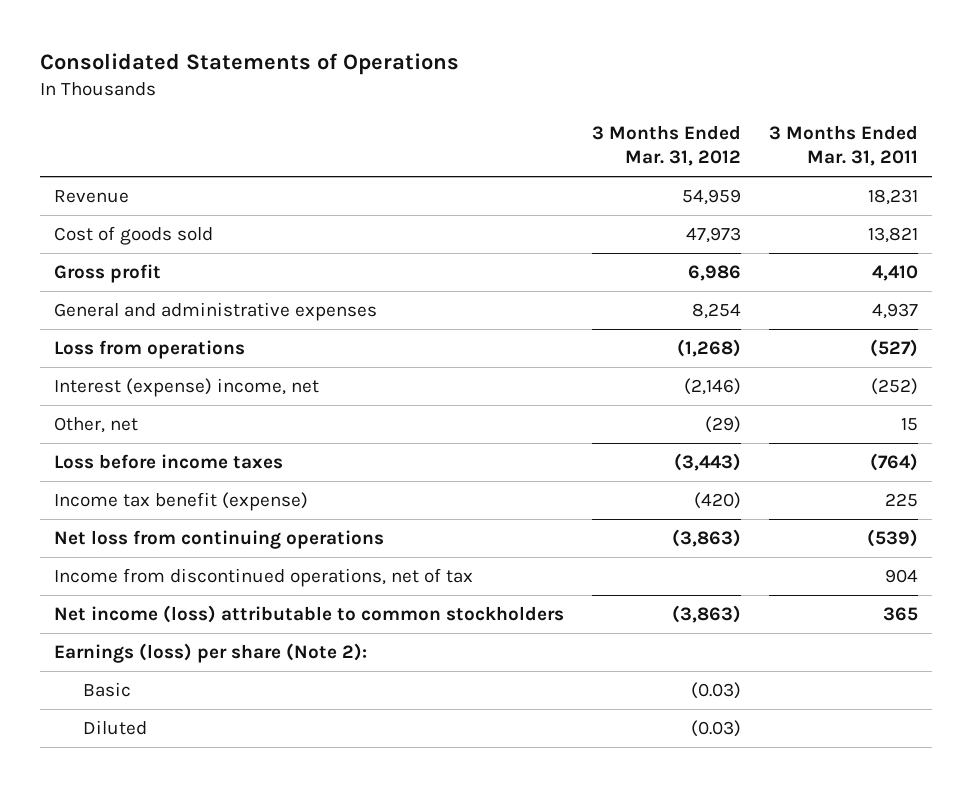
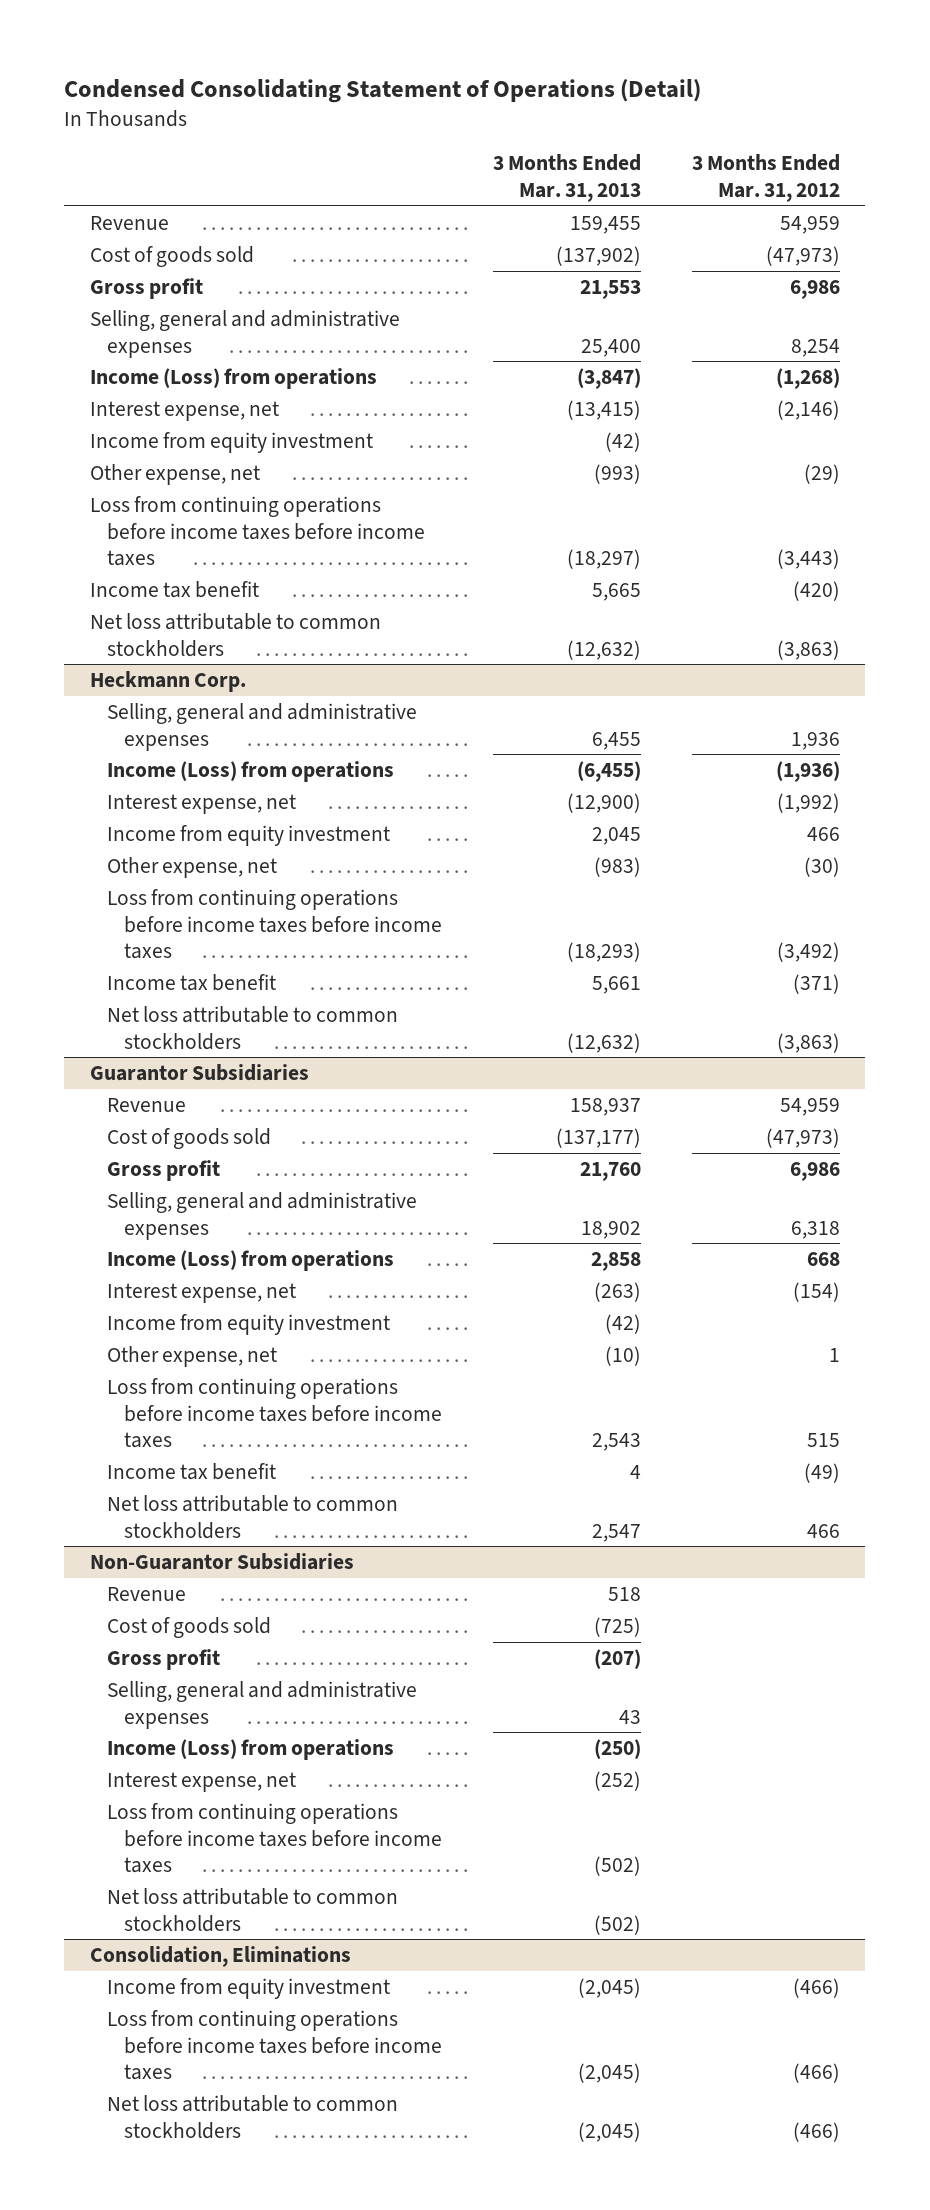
- Consolidated Statements of Operations
+ Condensed Consolidating Statement of Operations (Detail)
- | 3 Months Ended Mar. 31, 2012 | 3 Months Ended Mar. 31, 2011
+ | 3 Months Ended Mar. 31, 2013 | 3 Months Ended Mar. 31, 2012
- Cost of goods sold | 47,973 | 13,821
+ Cost of goods sold | (137,902) | (47,973)
- General and administrative expenses | 8,254 | 4,937
- Loss from operations | (1,268) | (527)
- Interest (expense) income, net | (2,146) | (252)
- Other, net | (29) | 15
- Loss before income taxes | (3,443) | (764)
- Income tax benefit (expense) | (420) | 225
- Net loss from continuing operations | (3,863) | (539)
- Income from discontinued operations, net of tax | | 904
- Net income (loss) attributable to common stockholders | (3,863) | 365
- Earnings (loss) per share (Note 2):
- Basic | (0.03) |
- Diluted | (0.03) |
+ Selling, general and administrative expenses | 25,400 | 8,254
+ Income (Loss) from operations | (3,847) | (1,268)
+ Interest expense, net | (13,415) | (2,146)
+ Income from equity investment | (42) |
+ Other expense, net | (993) | (29)
+ Loss from continuing operations before income taxes before income taxes | (18,297) | (3,443)
+ Income tax benefit | 5,665 | (420)
+ Net loss attributable to common stockholders | (12,632) | (3,863)
+ Heckmann Corp.
+ Selling, general and administrative expenses | 6,455 | 1,936
+ Income (Loss) from operations | (6,455) | (1,936)
+ Interest expense, net | (12,900) | (1,992)
+ Income from equity investment | 2,045 | 466
+ Other expense, net | (983) | (30)
+ Loss from continuing operations before income taxes before income taxes | (18,293) | (3,492)
+ Income tax benefit | 5,661 | (371)
+ Net loss attributable to common stockholders | (12,632) | (3,863)
+ Guarantor Subsidiaries
+ Revenue | 158,937 | 54,959
+ Cost of goods sold | (137,177) | (47,973)
+ Gross profit | 21,760 | 6,986
+ Selling, general and administrative expenses | 18,902 | 6,318
+ Income (Loss) from operations | 2,858 | 668
+ Interest expense, net | (263) | (154)
+ Income from equity investment | (42) |
+ Other expense, net | (10) | 1
+ Loss from continuing operations before income taxes before income taxes | 2,543 | 515
+ Income tax benefit | 4 | (49)
+ Net loss attributable to common stockholders | 2,547 | 466
+ Non-Guarantor Subsidiaries
+ Revenue | 518 |
+ Cost of goods sold | (725) |
+ Gross profit | (207) |
+ Selling, general and administrative expenses | 43 |
+ Income (Loss) from operations | (250) |
+ Interest expense, net | (252) |
+ Loss from continuing operations before income taxes before income taxes | (502) |
+ Net loss attributable to common stockholders | (502) |
+ Consolidation, Eliminations
+ Income from equity investment | (2,045) | (466)
+ Loss from continuing operations before income taxes before income taxes | (2,045) | (466)
+ Net loss attributable to common stockholders | (2,045) | (466)

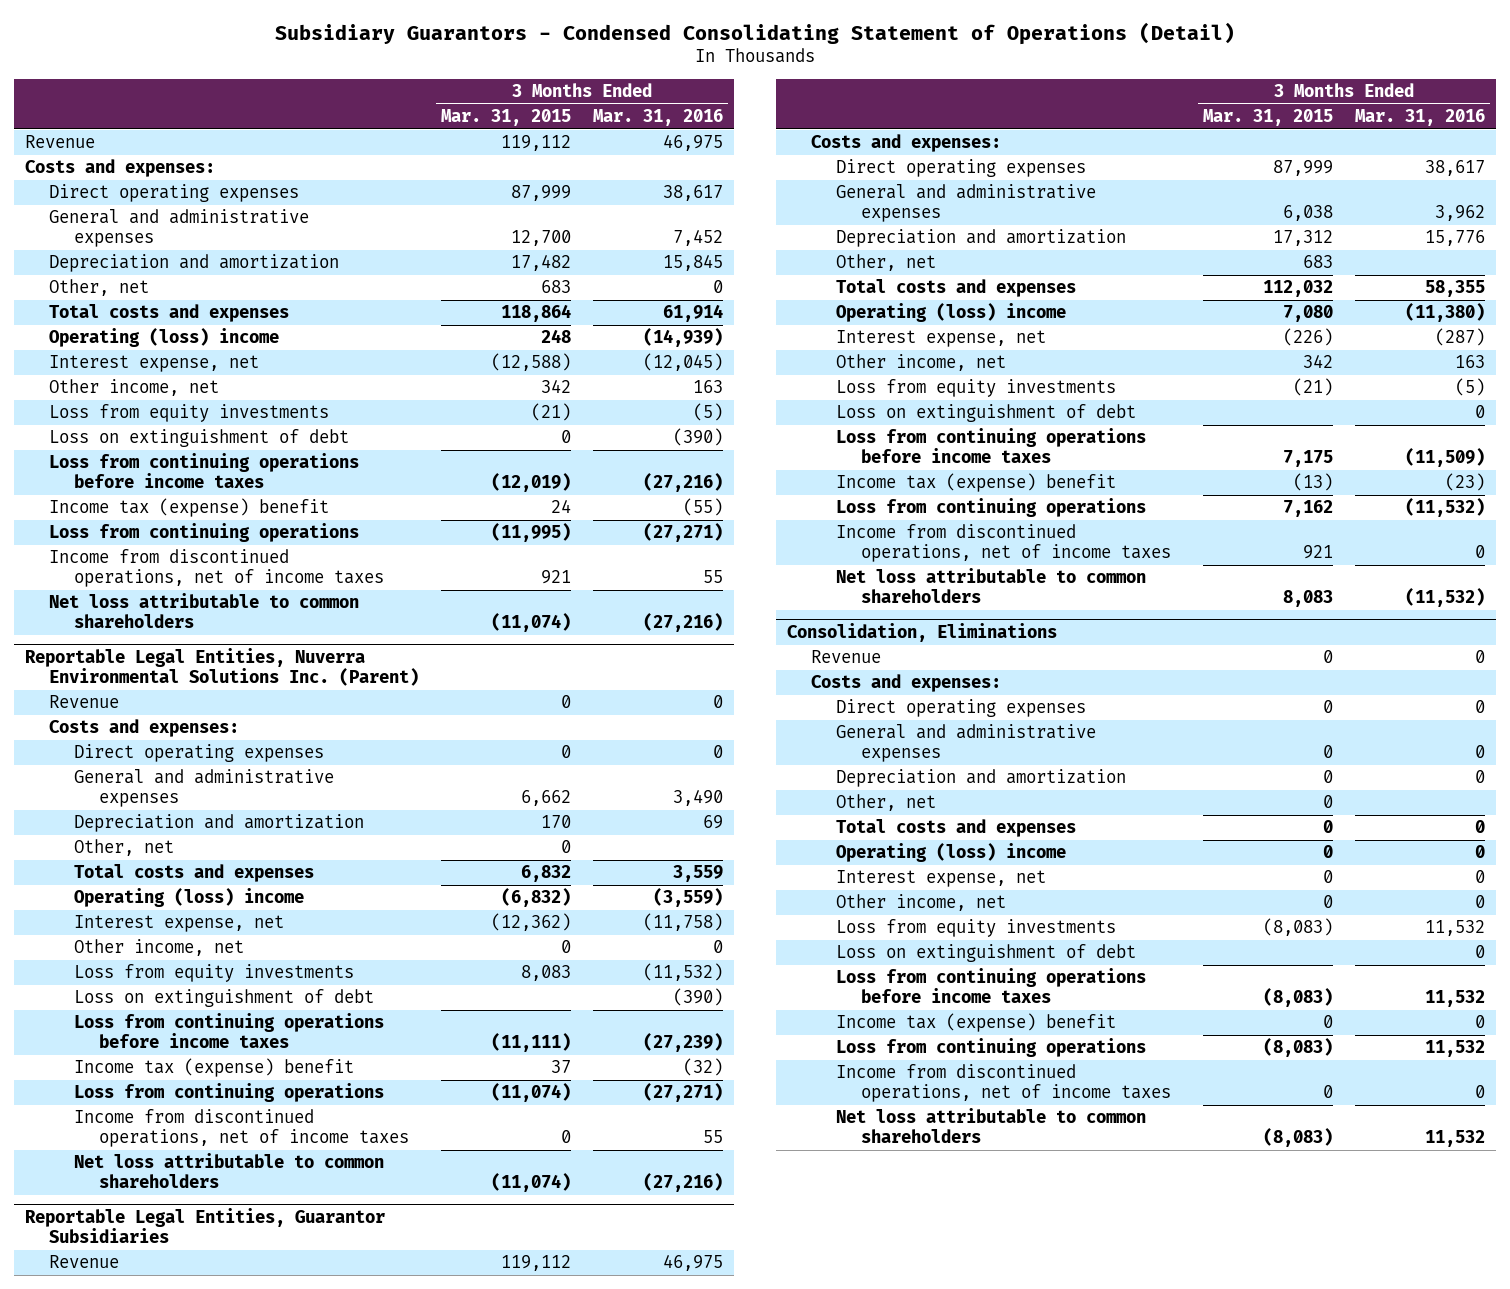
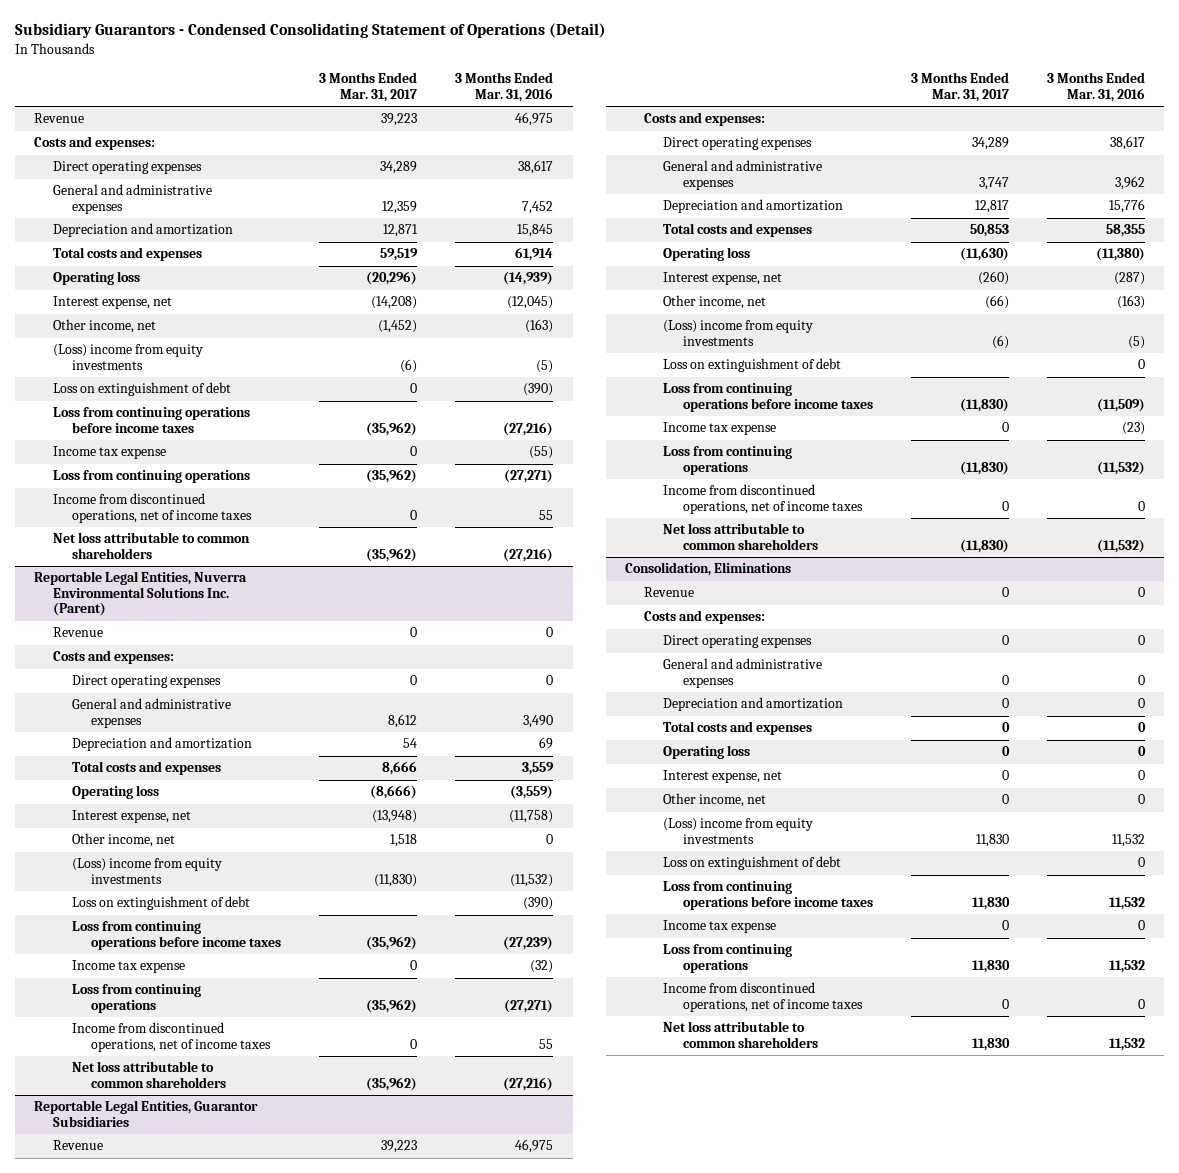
- | 3 Months Ended Mar. 31, 2015 | 3 Months Ended Mar. 31, 2016
+ | 3 Months Ended Mar. 31, 2017 | 3 Months Ended Mar. 31, 2016
- Other, net | 683 | 0
- Operating (loss) income | 248 | (14,939)
+ Operating loss | (20,296) | (14,939)
- Other income, net | 342 | 163
- Loss from equity investments | (21) | (5)
+ Other income, net | (1,452) | (163)
+ (Loss) income from equity investments | (6) | (5)
- Income tax (expense) benefit | 24 | (55)
+ Income tax expense | 0 | (55)
@ Reportable Legal Entities, Nuverra Environmental Solutions Inc. (Parent)
- Other, net | 0 |
- Operating (loss) income | (6,832) | (3,559)
+ Operating loss | (8,666) | (3,559)
- Loss from equity investments | 8,083 | (11,532)
+ (Loss) income from equity investments | (11,830) | (11,532)
- Income tax (expense) benefit | 37 | (32)
+ Income tax expense | 0 | (32)
@ Reportable Legal Entities, Guarantor Subsidiaries
- Other, net | 683 |
- Operating (loss) income | 7,080 | (11,380)
+ Operating loss | (11,630) | (11,380)
- Other income, net | 342 | 163
- Loss from equity investments | (21) | (5)
+ Other income, net | (66) | (163)
+ (Loss) income from equity investments | (6) | (5)
- Income tax (expense) benefit | (13) | (23)
+ Income tax expense | 0 | (23)
@ Consolidation, Eliminations
- Other, net | 0 |
- Operating (loss) income | 0 | 0
+ Operating loss | 0 | 0
- Loss from equity investments | (8,083) | 11,532
+ (Loss) income from equity investments | 11,830 | 11,532
- Income tax (expense) benefit | 0 | 0
+ Income tax expense | 0 | 0

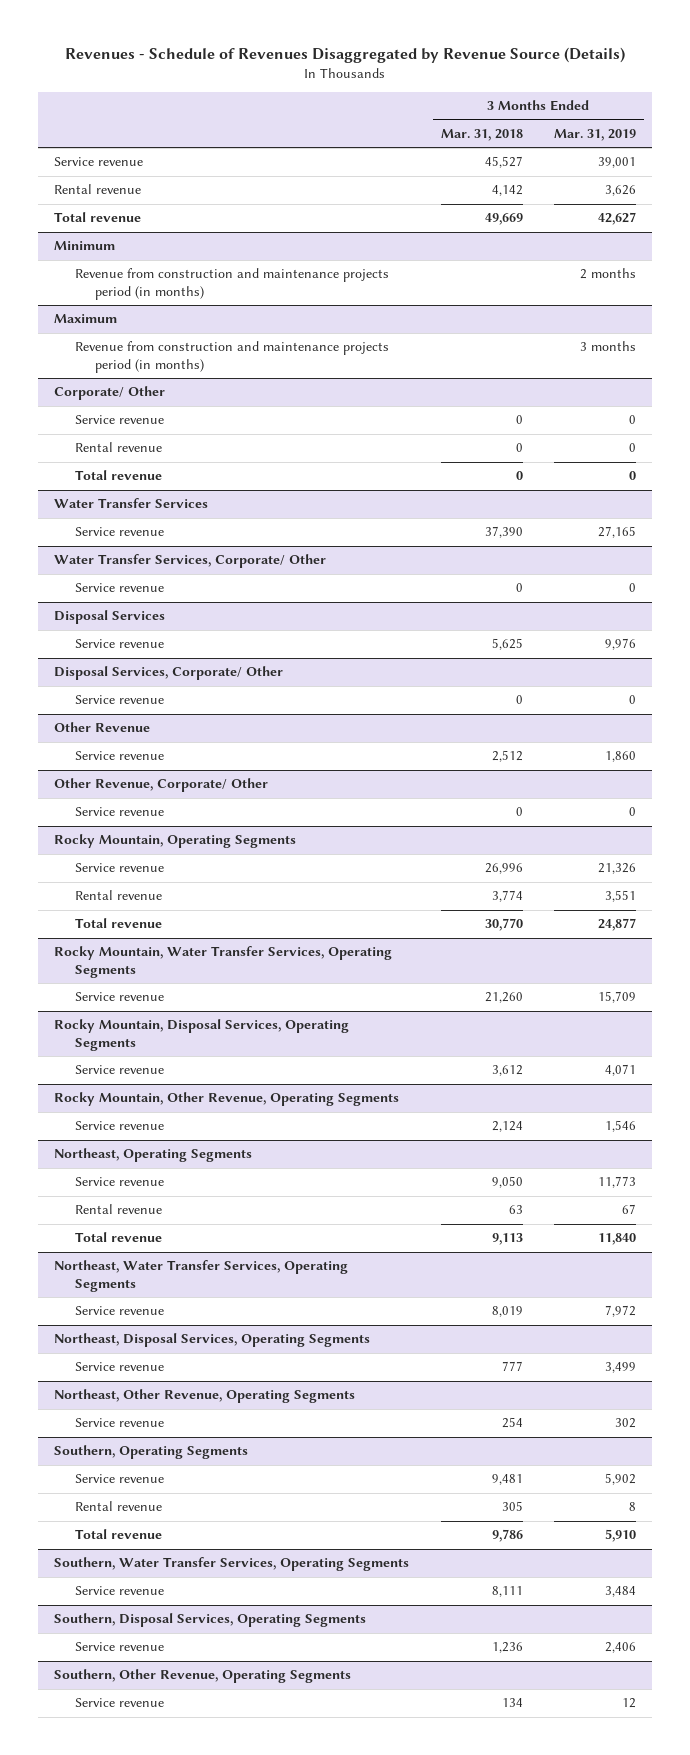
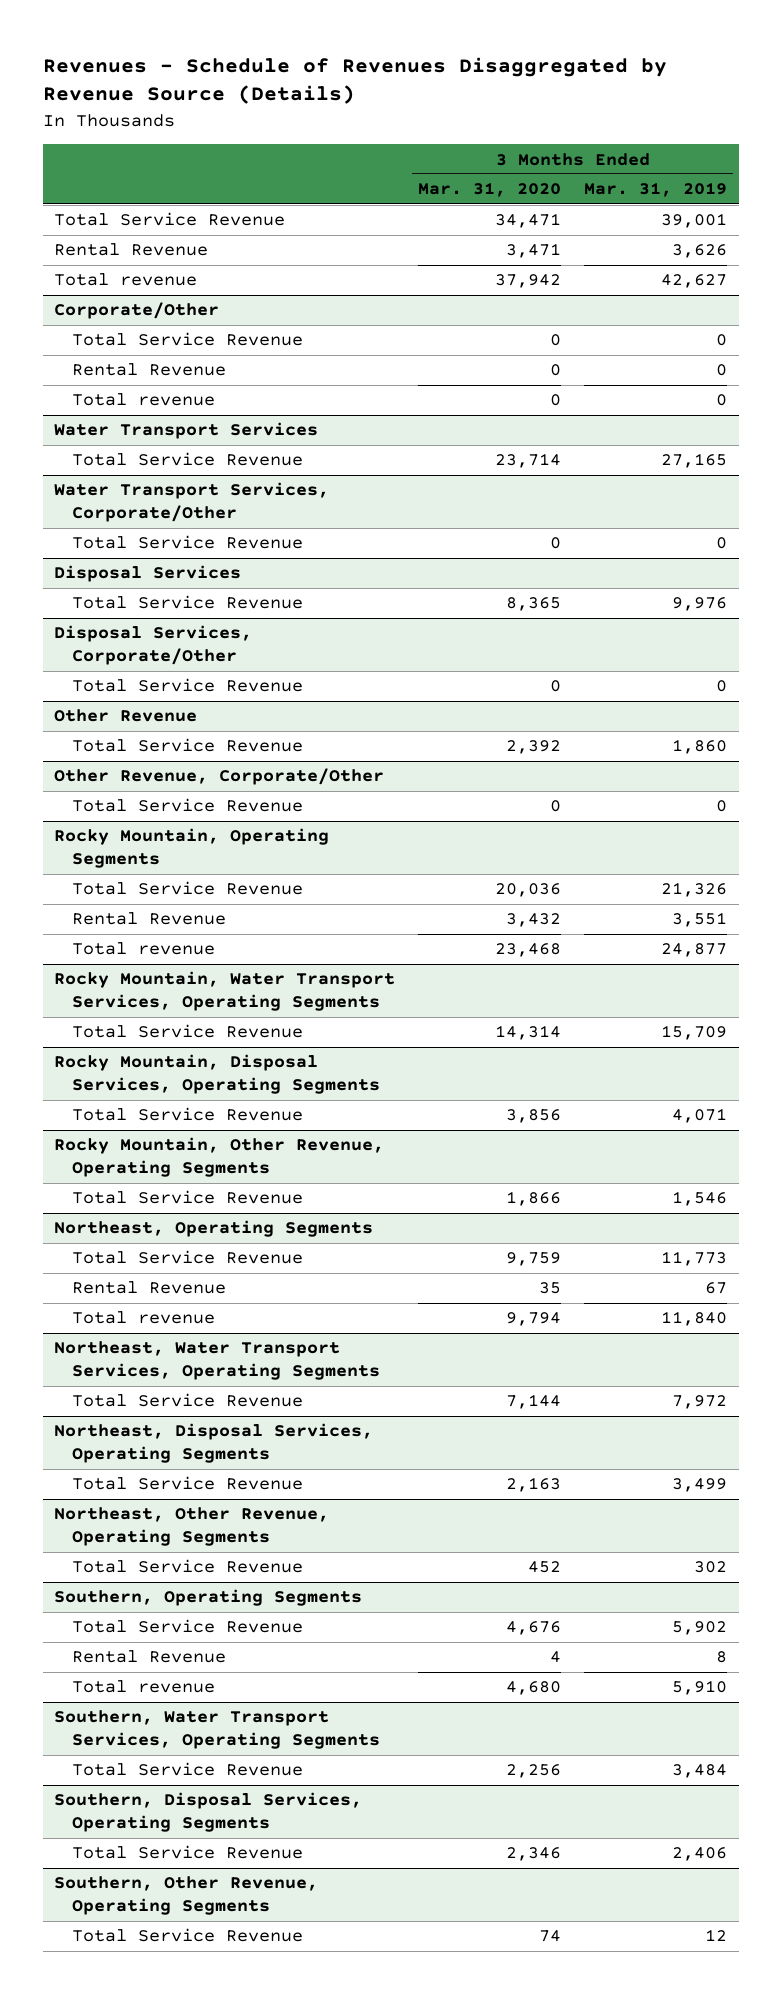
- | 3 Months Ended Mar. 31, 2018 | 3 Months Ended Mar. 31, 2019
+ | 3 Months Ended Mar. 31, 2020 | 3 Months Ended Mar. 31, 2019
- Service revenue | 45,527 | 39,001
- Rental revenue | 4,142 | 3,626
+ Total Service Revenue | 34,471 | 39,001
+ Rental Revenue | 3,471 | 3,626
- Minimum
- Revenue from construction and maintenance projects period (in months) | | 2 months
- Maximum
- Revenue from construction and maintenance projects period (in months) | | 3 months
- Corporate/ Other
- Service revenue | 0 | 0
- Rental revenue | 0 | 0
+ Corporate/Other
+ Total Service Revenue | 0 | 0
+ Rental Revenue | 0 | 0
- Water Transfer Services
- Service revenue | 37,390 | 27,165
- Water Transfer Services, Corporate/ Other
- Service revenue | 0 | 0
+ Water Transport Services
+ Total Service Revenue | 23,714 | 27,165
+ Water Transport Services, Corporate/Other
+ Total Service Revenue | 0 | 0
@ Disposal Services
- Service revenue | 5,625 | 9,976
- Disposal Services, Corporate/ Other
- Service revenue | 0 | 0
@ Disposal Services
+ Total Service Revenue | 8,365 | 9,976
+ Disposal Services, Corporate/Other
+ Total Service Revenue | 0 | 0
@ Other Revenue
- Service revenue | 2,512 | 1,860
- Other Revenue, Corporate/ Other
- Service revenue | 0 | 0
@ Other Revenue
+ Total Service Revenue | 2,392 | 1,860
+ Other Revenue, Corporate/Other
+ Total Service Revenue | 0 | 0
@ Rocky Mountain, Operating Segments
- Service revenue | 26,996 | 21,326
- Rental revenue | 3,774 | 3,551
+ Total Service Revenue | 20,036 | 21,326
+ Rental Revenue | 3,432 | 3,551
- Rocky Mountain, Water Transfer Services, Operating Segments
- Service revenue | 21,260 | 15,709
+ Rocky Mountain, Water Transport Services, Operating Segments
+ Total Service Revenue | 14,314 | 15,709
@ Rocky Mountain, Disposal Services, Operating Segments
- Service revenue | 3,612 | 4,071
+ Total Service Revenue | 3,856 | 4,071
@ Rocky Mountain, Other Revenue, Operating Segments
- Service revenue | 2,124 | 1,546
+ Total Service Revenue | 1,866 | 1,546
@ Northeast, Operating Segments
- Service revenue | 9,050 | 11,773
- Rental revenue | 63 | 67
+ Total Service Revenue | 9,759 | 11,773
+ Rental Revenue | 35 | 67
- Northeast, Water Transfer Services, Operating Segments
- Service revenue | 8,019 | 7,972
+ Northeast, Water Transport Services, Operating Segments
+ Total Service Revenue | 7,144 | 7,972
@ Northeast, Disposal Services, Operating Segments
- Service revenue | 777 | 3,499
+ Total Service Revenue | 2,163 | 3,499
@ Northeast, Other Revenue, Operating Segments
- Service revenue | 254 | 302
+ Total Service Revenue | 452 | 302
@ Southern, Operating Segments
- Service revenue | 9,481 | 5,902
- Rental revenue | 305 | 8
+ Total Service Revenue | 4,676 | 5,902
+ Rental Revenue | 4 | 8
- Southern, Water Transfer Services, Operating Segments
- Service revenue | 8,111 | 3,484
+ Southern, Water Transport Services, Operating Segments
+ Total Service Revenue | 2,256 | 3,484
@ Southern, Disposal Services, Operating Segments
- Service revenue | 1,236 | 2,406
+ Total Service Revenue | 2,346 | 2,406
@ Southern, Other Revenue, Operating Segments
- Service revenue | 134 | 12
+ Total Service Revenue | 74 | 12

